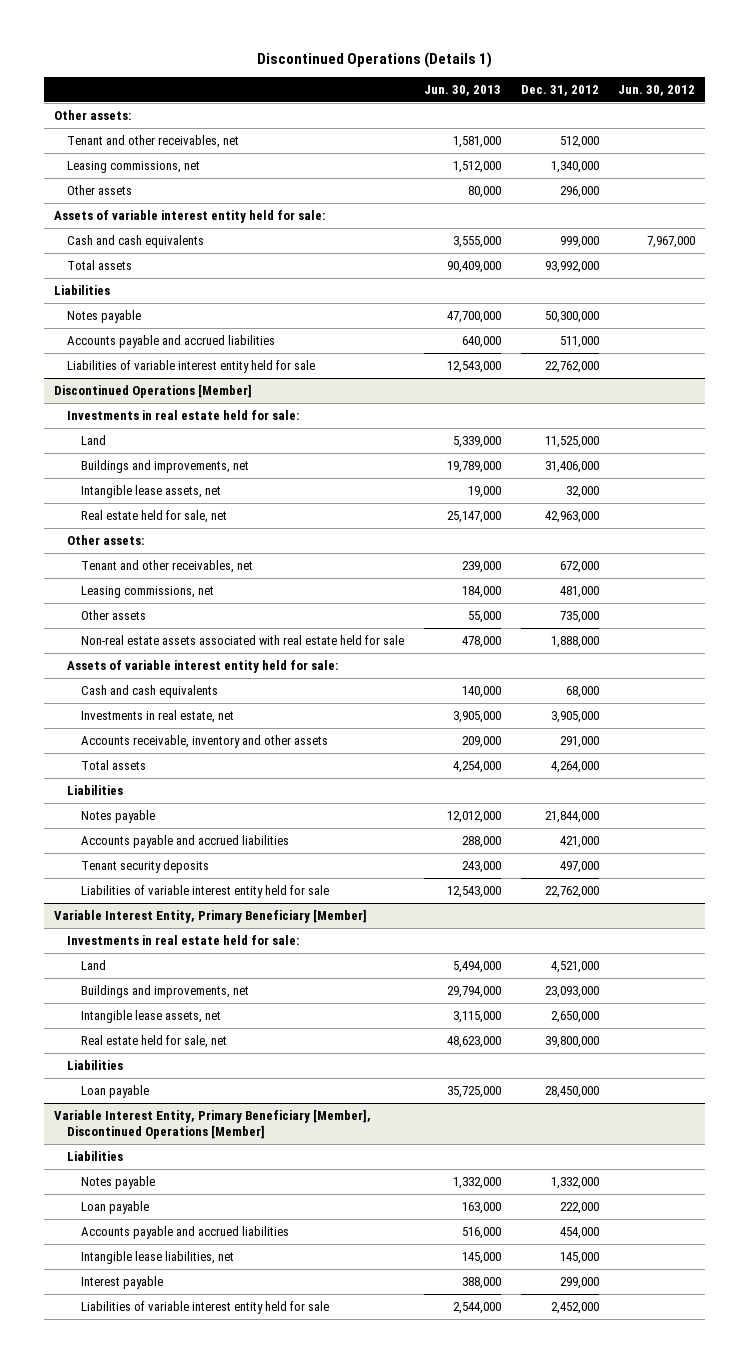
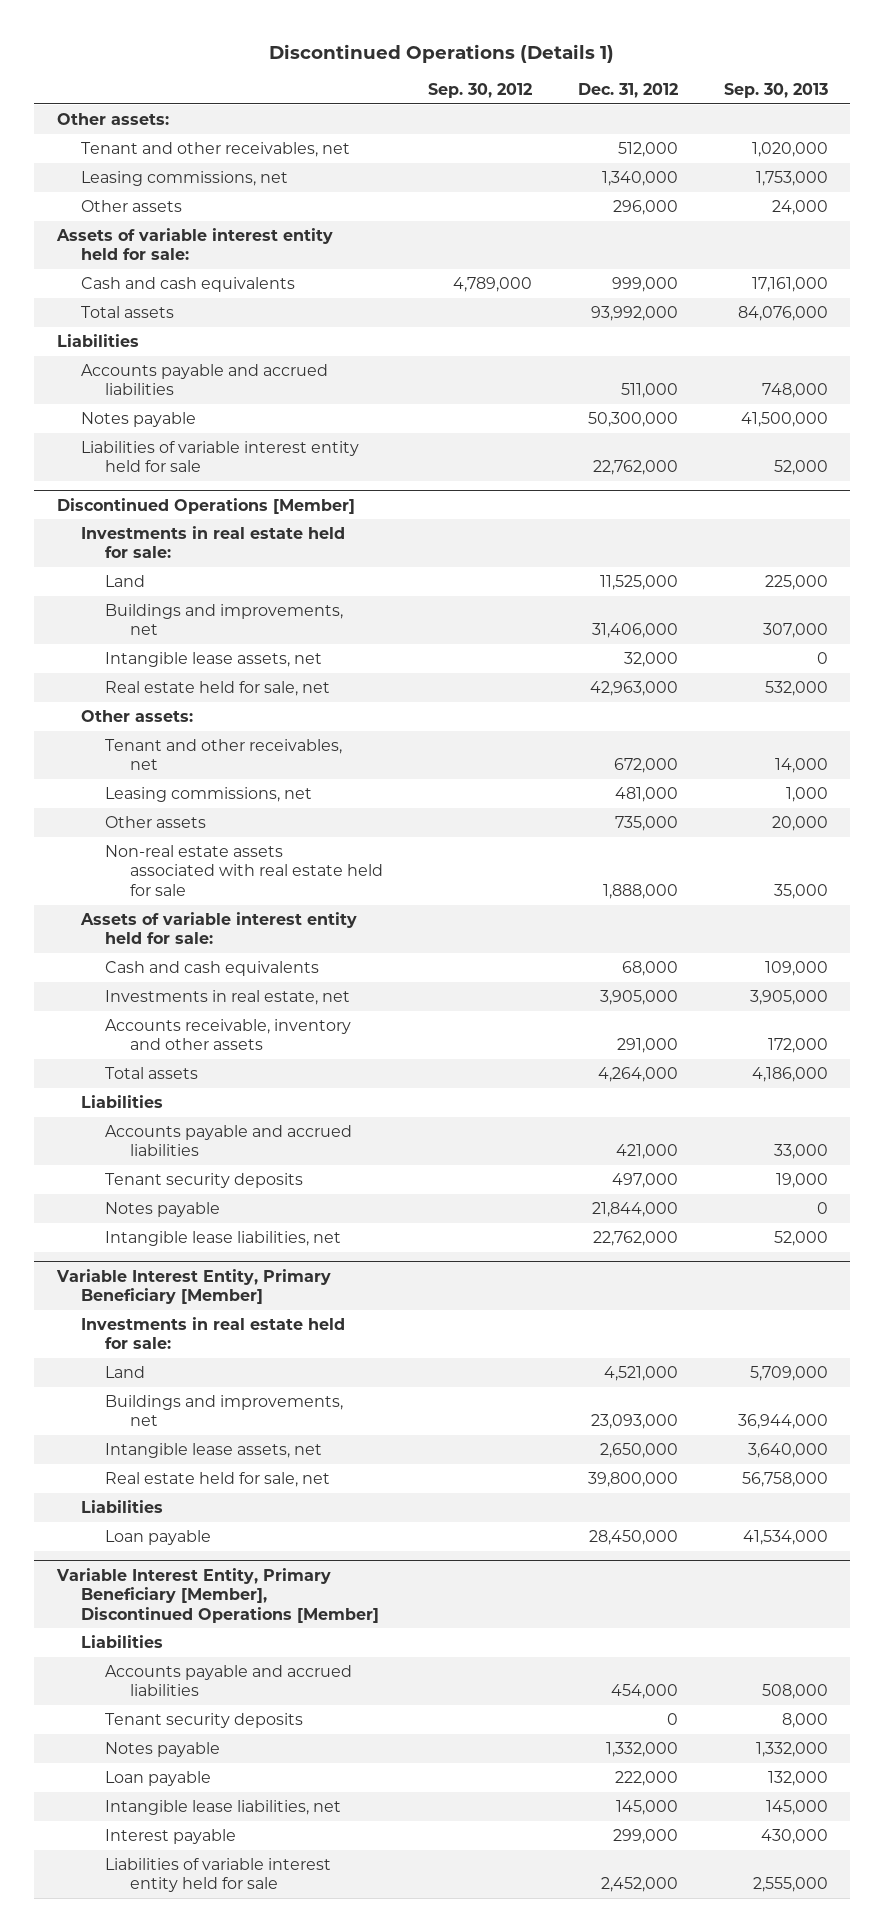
- | Jun. 30, 2013 | Dec. 31, 2012 | Jun. 30, 2012
+ | Sep. 30, 2012 | Dec. 31, 2012 | Sep. 30, 2013
moved down: Notes payable | | 50,300,000 | 41,500,000
@ Discontinued Operations [Member]
- Liabilities of variable interest entity held for sale | 12,543,000 | 22,762,000 |
moved down: Notes payable | | 21,844,000 | 0
+ Intangible lease liabilities, net | | 22,762,000 | 52,000
@ Variable Interest Entity, Primary Beneficiary [Member], Discontinued Operations [Member]
moved up: Accounts payable and accrued liabilities | | 454,000 | 508,000
+ Tenant security deposits | | 0 | 8,000

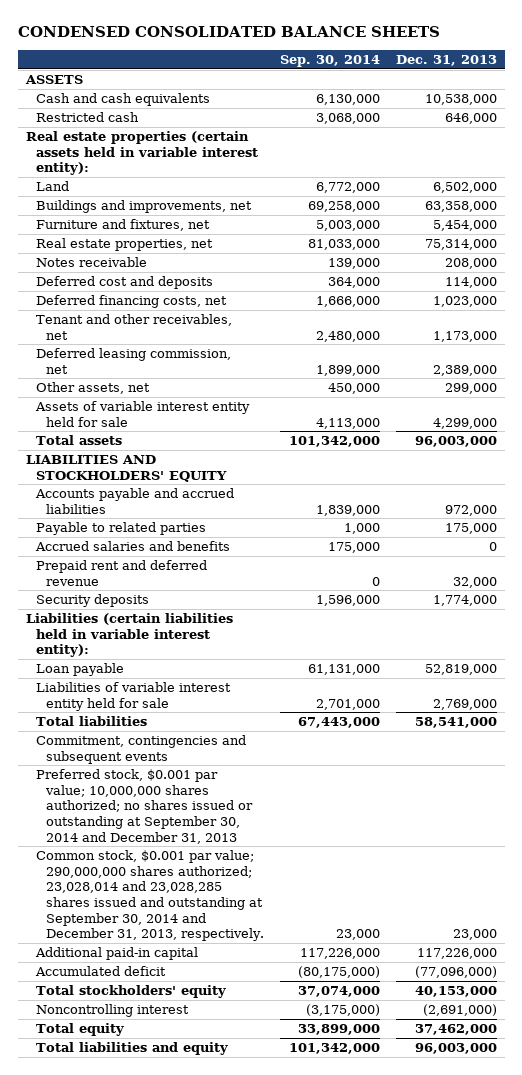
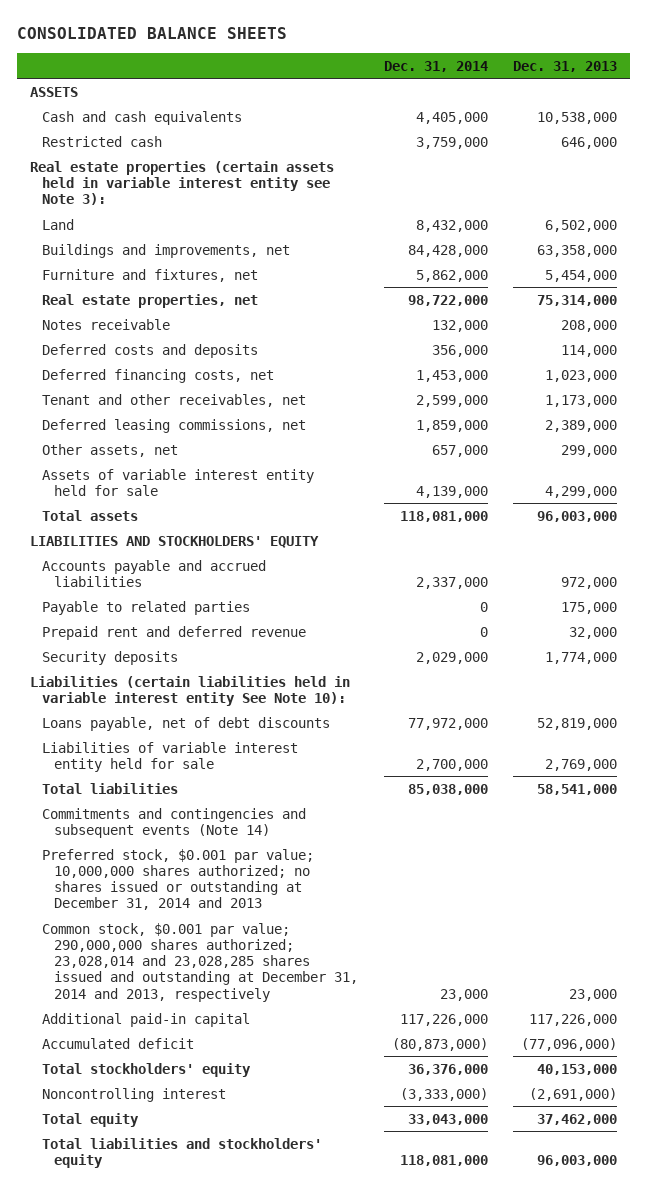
- CONDENSED CONSOLIDATED BALANCE SHEETS
+ CONSOLIDATED BALANCE SHEETS
- | Sep. 30, 2014 | Dec. 31, 2013
+ | Dec. 31, 2014 | Dec. 31, 2013
- Real estate properties (certain assets held in variable interest entity):
+ Real estate properties (certain assets held in variable interest entity see Note 3):
- Deferred cost and deposits | 364,000 | 114,000
+ Deferred costs and deposits | 356,000 | 114,000
- Deferred leasing commission, net | 1,899,000 | 2,389,000
+ Deferred leasing commissions, net | 1,859,000 | 2,389,000
- Accrued salaries and benefits | 175,000 | 0
- Liabilities (certain liabilities held in variable interest entity):
- Loan payable | 61,131,000 | 52,819,000
+ Liabilities (certain liabilities held in variable interest entity See Note 10):
+ Loans payable, net of debt discounts | 77,972,000 | 52,819,000
- Commitment, contingencies and subsequent events
- Preferred stock, $0.001 par value; 10,000,000 shares authorized; no shares issued or outstanding at September 30, 2014 and December 31, 2013
- Common stock, $0.001 par value; 290,000,000 shares authorized; 23,028,014 and 23,028,285 shares issued and outstanding at September 30, 2014 and December 31, 2013, respectively. | 23,000 | 23,000
+ Commitments and contingencies and subsequent events (Note 14)
+ Preferred stock, $0.001 par value; 10,000,000 shares authorized; no shares issued or outstanding at December 31, 2014 and 2013
+ Common stock, $0.001 par value; 290,000,000 shares authorized; 23,028,014 and 23,028,285 shares issued and outstanding at December 31, 2014 and 2013, respectively | 23,000 | 23,000
- Total liabilities and equity | 101,342,000 | 96,003,000
+ Total liabilities and stockholders' equity | 118,081,000 | 96,003,000

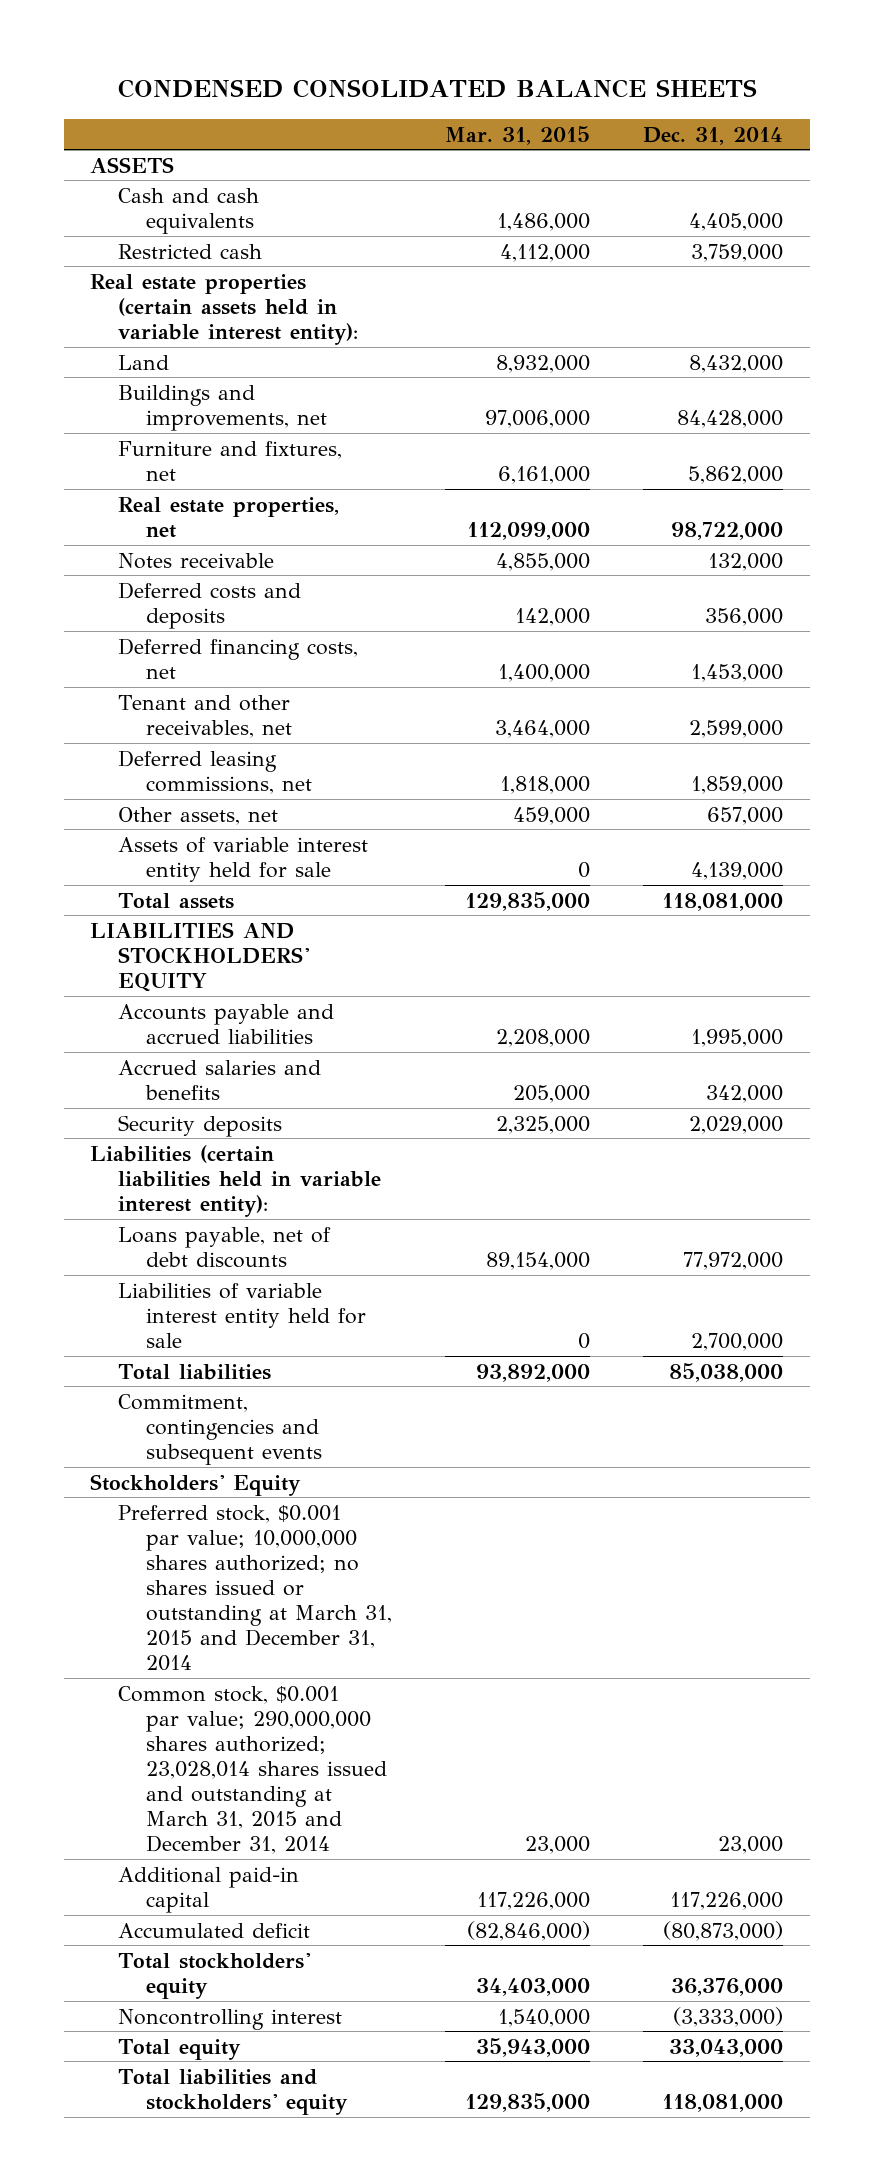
- CONSOLIDATED BALANCE SHEETS
+ CONDENSED CONSOLIDATED BALANCE SHEETS
- | Dec. 31, 2014 | Dec. 31, 2013
+ | Mar. 31, 2015 | Dec. 31, 2014
- Real estate properties (certain assets held in variable interest entity see Note 3):
+ Real estate properties (certain assets held in variable interest entity):
- Accounts payable and accrued liabilities | 2,337,000 | 972,000
- Payable to related parties | 0 | 175,000
- Prepaid rent and deferred revenue | 0 | 32,000
+ Accounts payable and accrued liabilities | 2,208,000 | 1,995,000
+ Accrued salaries and benefits | 205,000 | 342,000
- Liabilities (certain liabilities held in variable interest entity See Note 10):
+ Liabilities (certain liabilities held in variable interest entity):
- Commitments and contingencies and subsequent events (Note 14)
- Preferred stock, $0.001 par value; 10,000,000 shares authorized; no shares issued or outstanding at December 31, 2014 and 2013
- Common stock, $0.001 par value; 290,000,000 shares authorized; 23,028,014 and 23,028,285 shares issued and outstanding at December 31, 2014 and 2013, respectively | 23,000 | 23,000
+ Commitment, contingencies and subsequent events
+ Stockholders' Equity
+ Preferred stock, $0.001 par value; 10,000,000 shares authorized; no shares issued or outstanding at March 31, 2015 and December 31, 2014
+ Common stock, $0.001 par value; 290,000,000 shares authorized; 23,028,014 shares issued and outstanding at March 31, 2015 and December 31, 2014 | 23,000 | 23,000

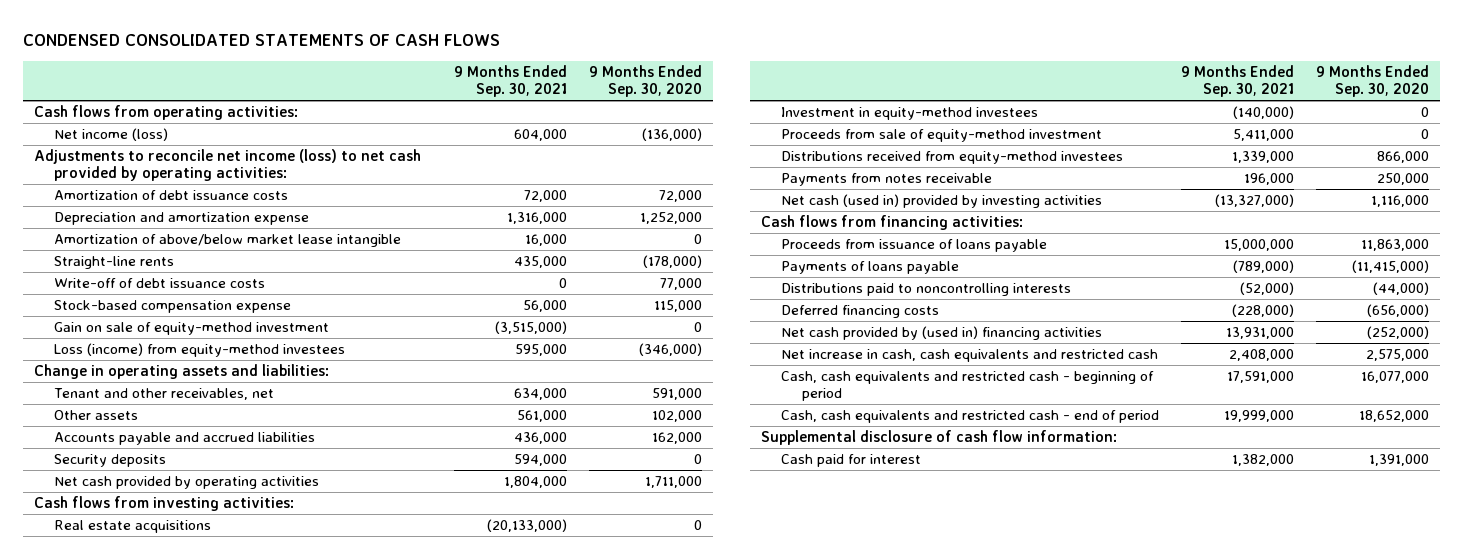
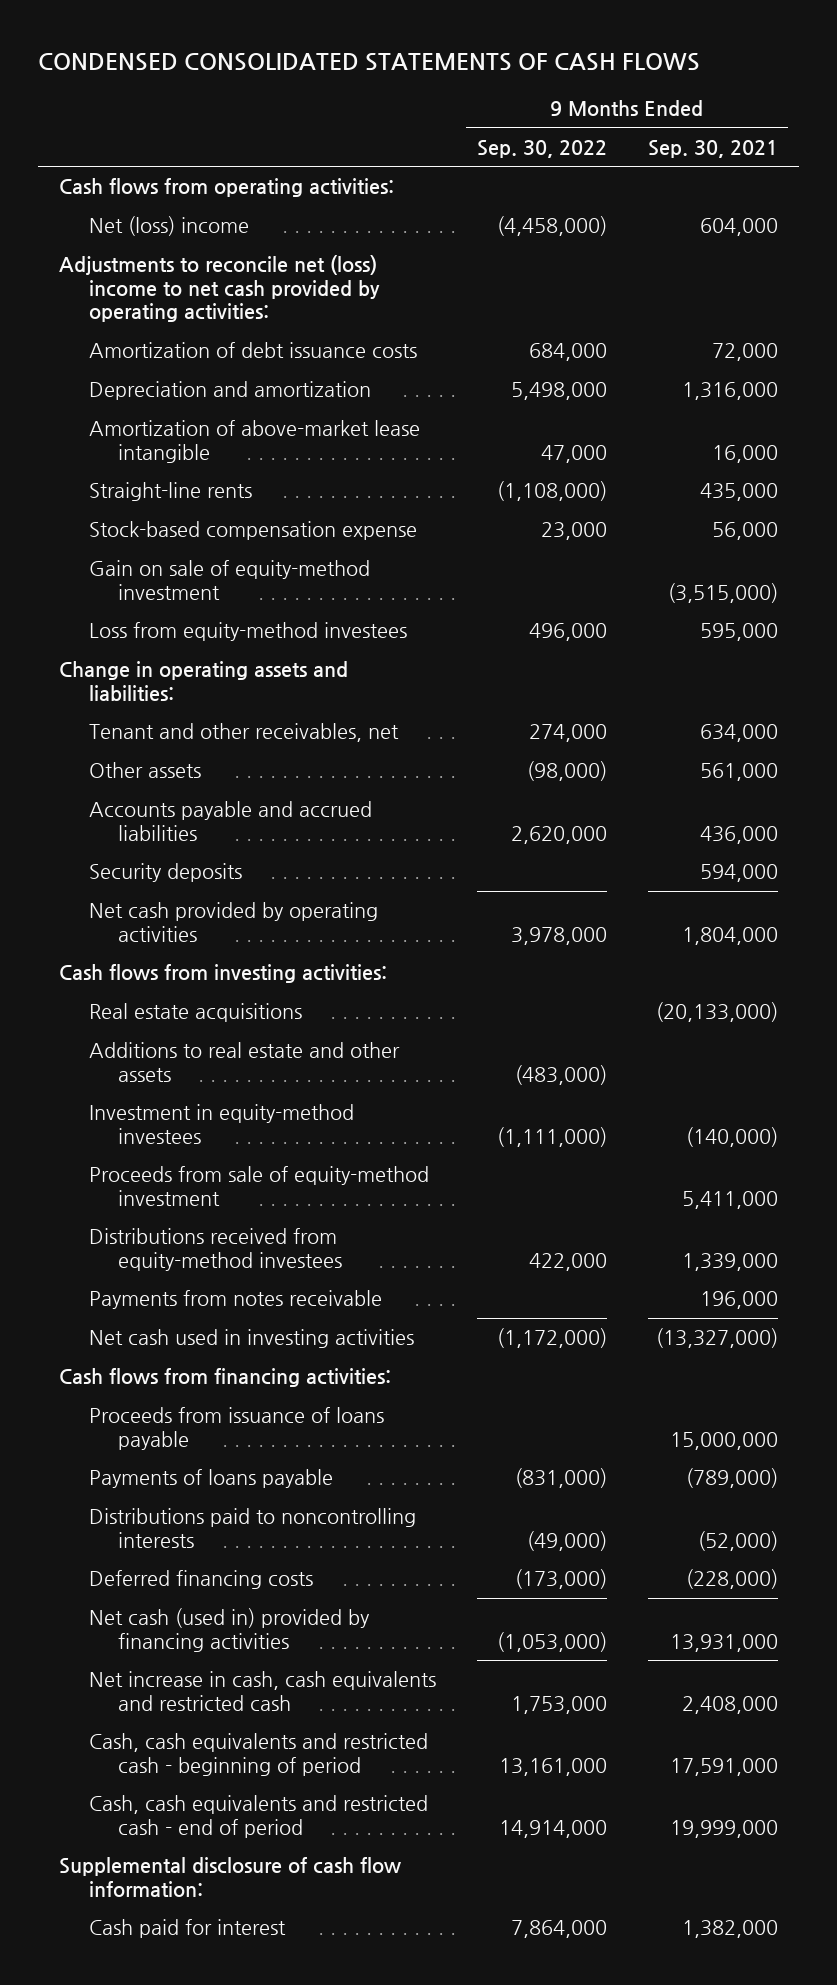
- | 9 Months Ended Sep. 30, 2021 | 9 Months Ended Sep. 30, 2020
+ | 9 Months Ended Sep. 30, 2022 | 9 Months Ended Sep. 30, 2021
- Net income (loss) | 604,000 | (136,000)
- Adjustments to reconcile net income (loss) to net cash provided by operating activities:
+ Net (loss) income | (4,458,000) | 604,000
+ Adjustments to reconcile net (loss) income to net cash provided by operating activities:
- Depreciation and amortization expense | 1,316,000 | 1,252,000
- Amortization of above/below market lease intangible | 16,000 | 0
+ Depreciation and amortization | 5,498,000 | 1,316,000
+ Amortization of above-market lease intangible | 47,000 | 16,000
- Write-off of debt issuance costs | 0 | 77,000
- Loss (income) from equity-method investees | 595,000 | (346,000)
+ Loss from equity-method investees | 496,000 | 595,000
+ Additions to real estate and other assets | (483,000) |
- Net cash (used in) provided by investing activities | (13,327,000) | 1,116,000
+ Net cash used in investing activities | (1,172,000) | (13,327,000)
- Net cash provided by (used in) financing activities | 13,931,000 | (252,000)
+ Net cash (used in) provided by financing activities | (1,053,000) | 13,931,000

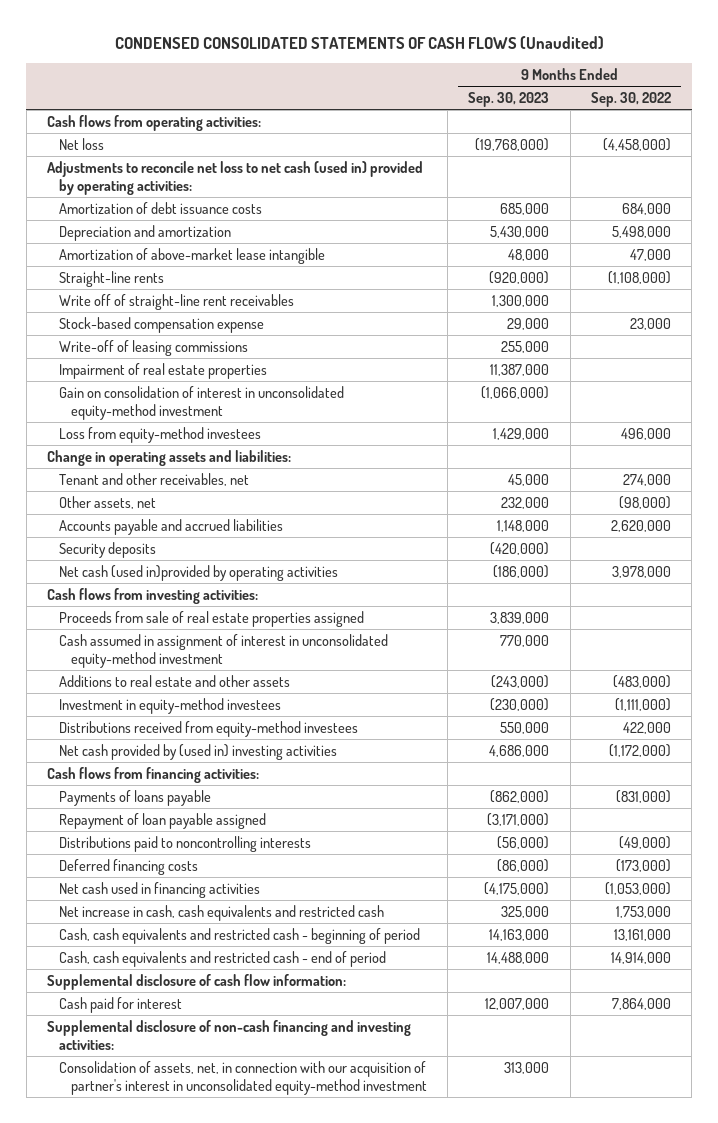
- CONDENSED CONSOLIDATED STATEMENTS OF CASH FLOWS
+ CONDENSED CONSOLIDATED STATEMENTS OF CASH FLOWS (Unaudited)
- | 9 Months Ended Sep. 30, 2022 | 9 Months Ended Sep. 30, 2021
+ | 9 Months Ended Sep. 30, 2023 | 9 Months Ended Sep. 30, 2022
- Net (loss) income | (4,458,000) | 604,000
- Adjustments to reconcile net (loss) income to net cash provided by operating activities:
+ Net loss | (19,768,000) | (4,458,000)
+ Adjustments to reconcile net loss to net cash (used in) provided by operating activities:
+ Write off of straight-line rent receivables | 1,300,000 |
- Gain on sale of equity-method investment | | (3,515,000)
+ Write-off of leasing commissions | 255,000 |
+ Impairment of real estate properties | 11,387,000 |
+ Gain on consolidation of interest in unconsolidated equity-method investment | (1,066,000) |
- Other assets | (98,000) | 561,000
+ Other assets, net | 232,000 | (98,000)
- Net cash provided by operating activities | 3,978,000 | 1,804,000
+ Net cash (used in)provided by operating activities | (186,000) | 3,978,000
- Real estate acquisitions | | (20,133,000)
+ Proceeds from sale of real estate properties assigned | 3,839,000 |
+ Cash assumed in assignment of interest in unconsolidated equity-method investment | 770,000 |
- Proceeds from sale of equity-method investment | | 5,411,000
- Payments from notes receivable | | 196,000
- Net cash used in investing activities | (1,172,000) | (13,327,000)
+ Net cash provided by (used in) investing activities | 4,686,000 | (1,172,000)
- Proceeds from issuance of loans payable | | 15,000,000
+ Repayment of loan payable assigned | (3,171,000) |
- Net cash (used in) provided by financing activities | (1,053,000) | 13,931,000
+ Net cash used in financing activities | (4,175,000) | (1,053,000)
+ Supplemental disclosure of non-cash financing and investing activities:
+ Consolidation of assets, net, in connection with our acquisition of partner's interest in unconsolidated equity-method investment | 313,000 |

